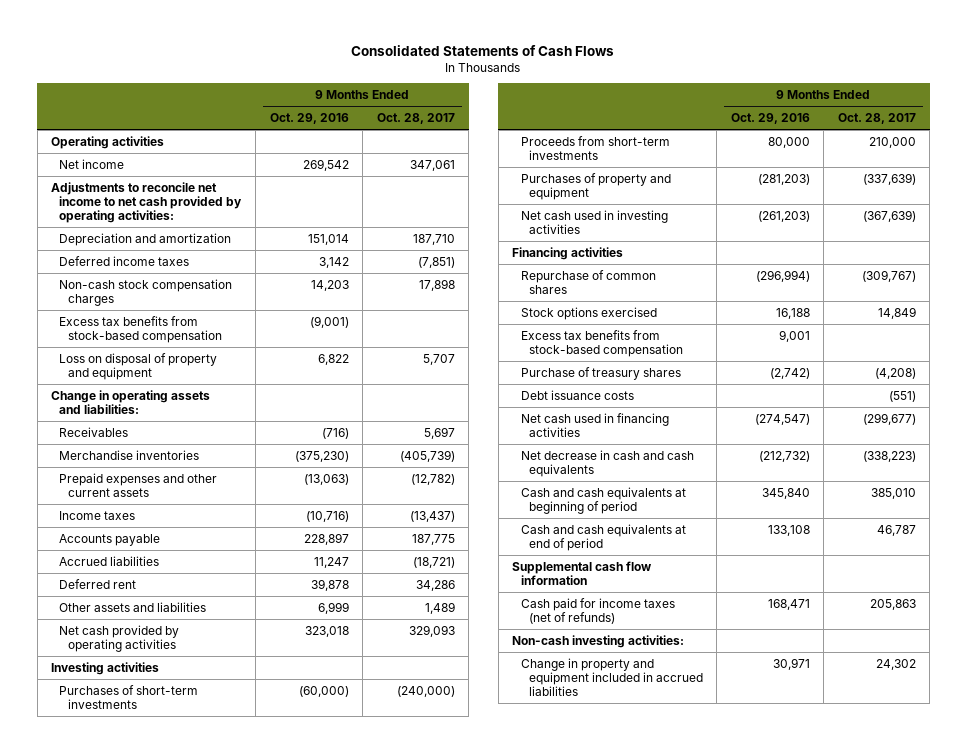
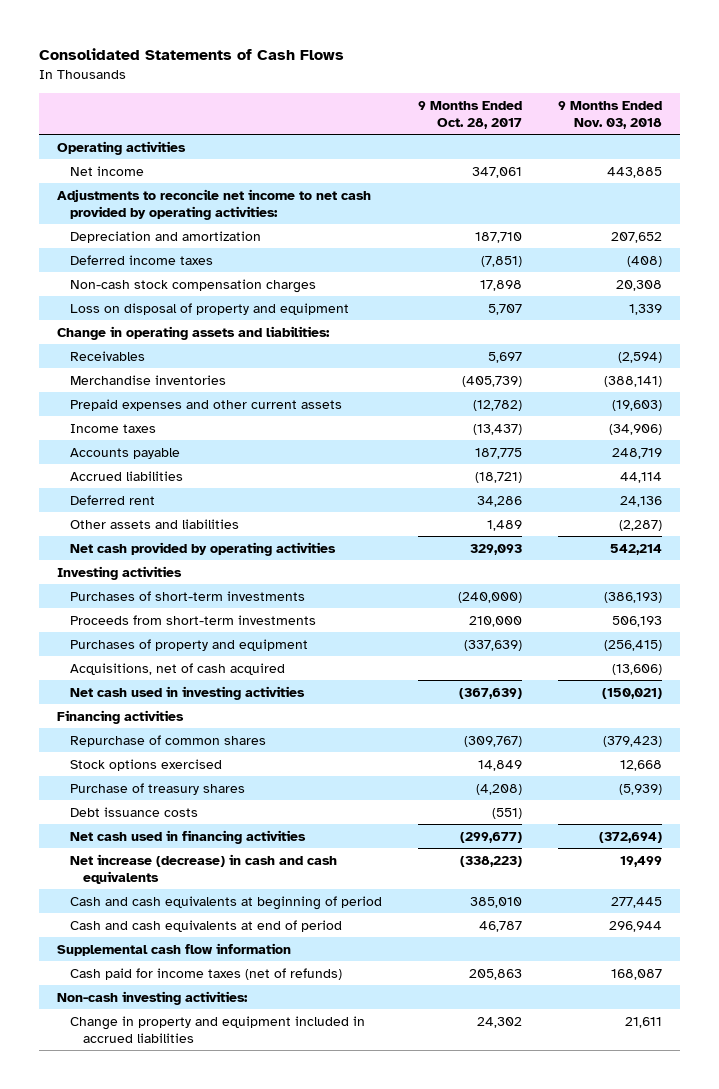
- | 9 Months Ended Oct. 29, 2016 | 9 Months Ended Oct. 28, 2017
+ | 9 Months Ended Oct. 28, 2017 | 9 Months Ended Nov. 03, 2018
- Excess tax benefits from stock-based compensation | (9,001) |
+ Acquisitions, net of cash acquired | | (13,606)
- Excess tax benefits from stock-based compensation | 9,001 |
- Net decrease in cash and cash equivalents | (212,732) | (338,223)
+ Net increase (decrease) in cash and cash equivalents | (338,223) | 19,499

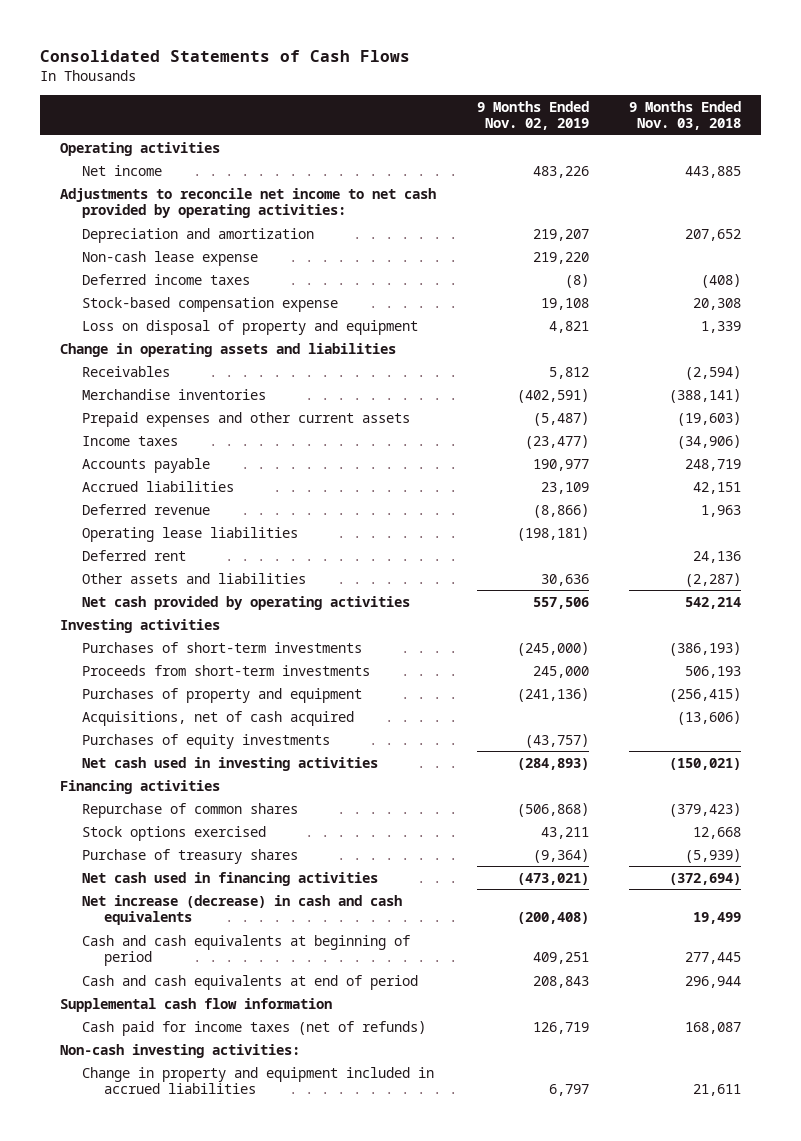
- | 9 Months Ended Oct. 28, 2017 | 9 Months Ended Nov. 03, 2018
+ | 9 Months Ended Nov. 02, 2019 | 9 Months Ended Nov. 03, 2018
+ Non-cash lease expense | 219,220 |
- Non-cash stock compensation charges | 17,898 | 20,308
+ Stock-based compensation expense | 19,108 | 20,308
- Change in operating assets and liabilities:
+ Change in operating assets and liabilities
- Accrued liabilities | (18,721) | 44,114
+ Accrued liabilities | 23,109 | 42,151
+ Deferred revenue | (8,866) | 1,963
+ Operating lease liabilities | (198,181) |
+ Purchases of equity investments | (43,757) |
- Debt issuance costs | (551) |

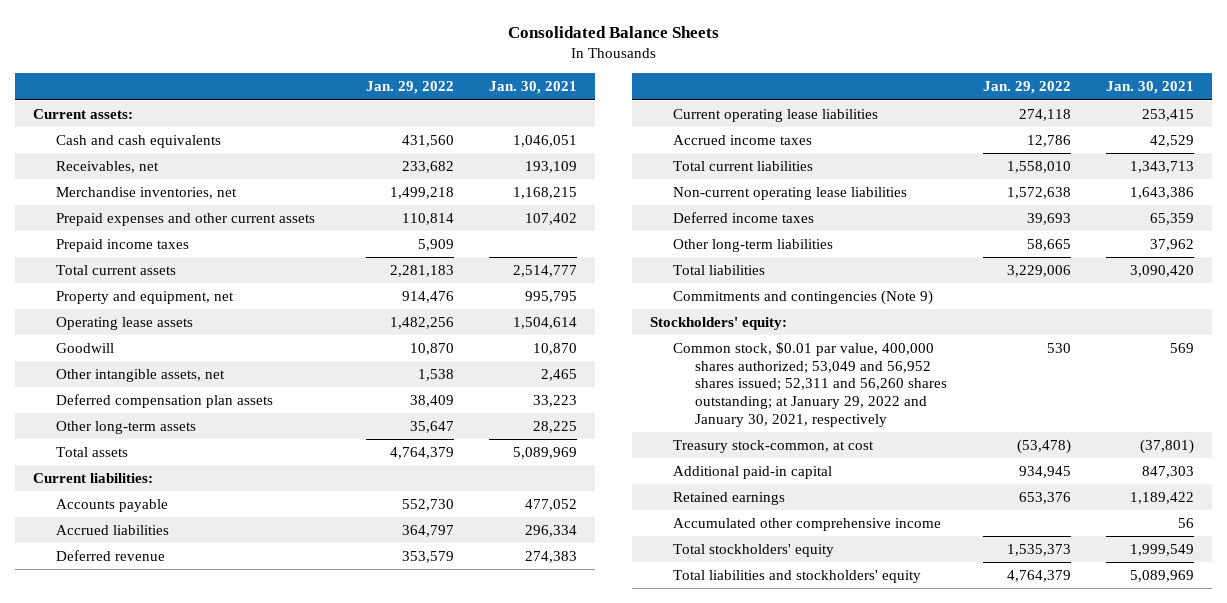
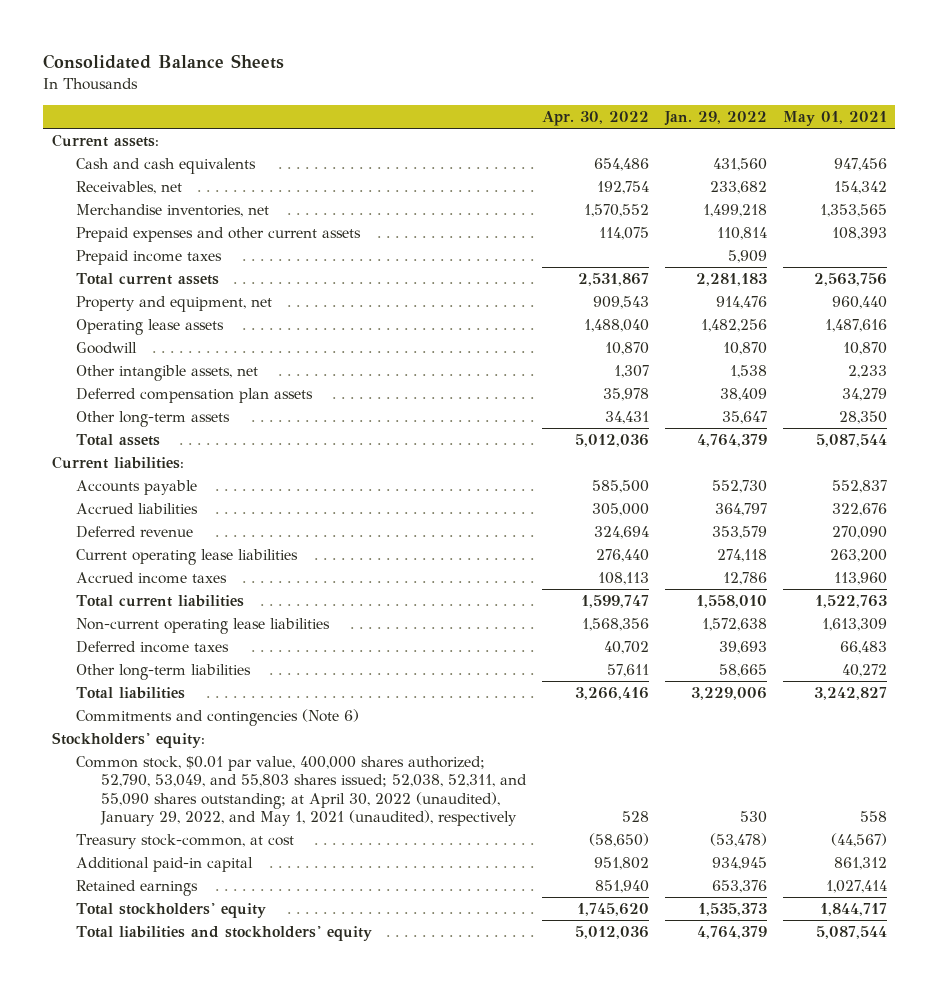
- | Jan. 29, 2022 | Jan. 30, 2021
+ | Apr. 30, 2022 | Jan. 29, 2022 | May 01, 2021
- Commitments and contingencies (Note 9)
+ Commitments and contingencies (Note 6)
- Common stock, $0.01 par value, 400,000 shares authorized; 53,049 and 56,952 shares issued; 52,311 and 56,260 shares outstanding; at January 29, 2022 and January 30, 2021, respectively | 530 | 569
+ Common stock, $0.01 par value, 400,000 shares authorized; 52,790, 53,049, and 55,803 shares issued; 52,038, 52,311, and 55,090 shares outstanding; at April 30, 2022 (unaudited), January 29, 2022, and May 1, 2021 (unaudited), respectively | 528 | 530 | 558
- Accumulated other comprehensive income | | 56

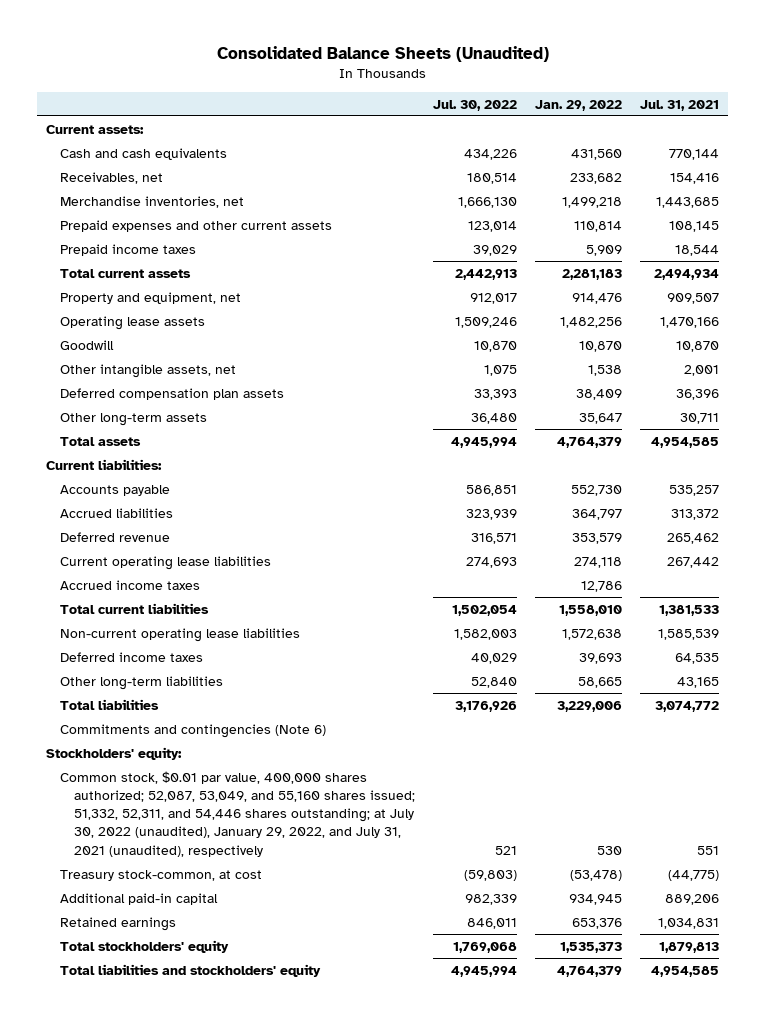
- Consolidated Balance Sheets
+ Consolidated Balance Sheets (Unaudited)
- | Apr. 30, 2022 | Jan. 29, 2022 | May 01, 2021
+ | Jul. 30, 2022 | Jan. 29, 2022 | Jul. 31, 2021
- Common stock, $0.01 par value, 400,000 shares authorized; 52,790, 53,049, and 55,803 shares issued; 52,038, 52,311, and 55,090 shares outstanding; at April 30, 2022 (unaudited), January 29, 2022, and May 1, 2021 (unaudited), respectively | 528 | 530 | 558
+ Common stock, $0.01 par value, 400,000 shares authorized; 52,087, 53,049, and 55,160 shares issued; 51,332, 52,311, and 54,446 shares outstanding; at July 30, 2022 (unaudited), January 29, 2022, and July 31, 2021 (unaudited), respectively | 521 | 530 | 551

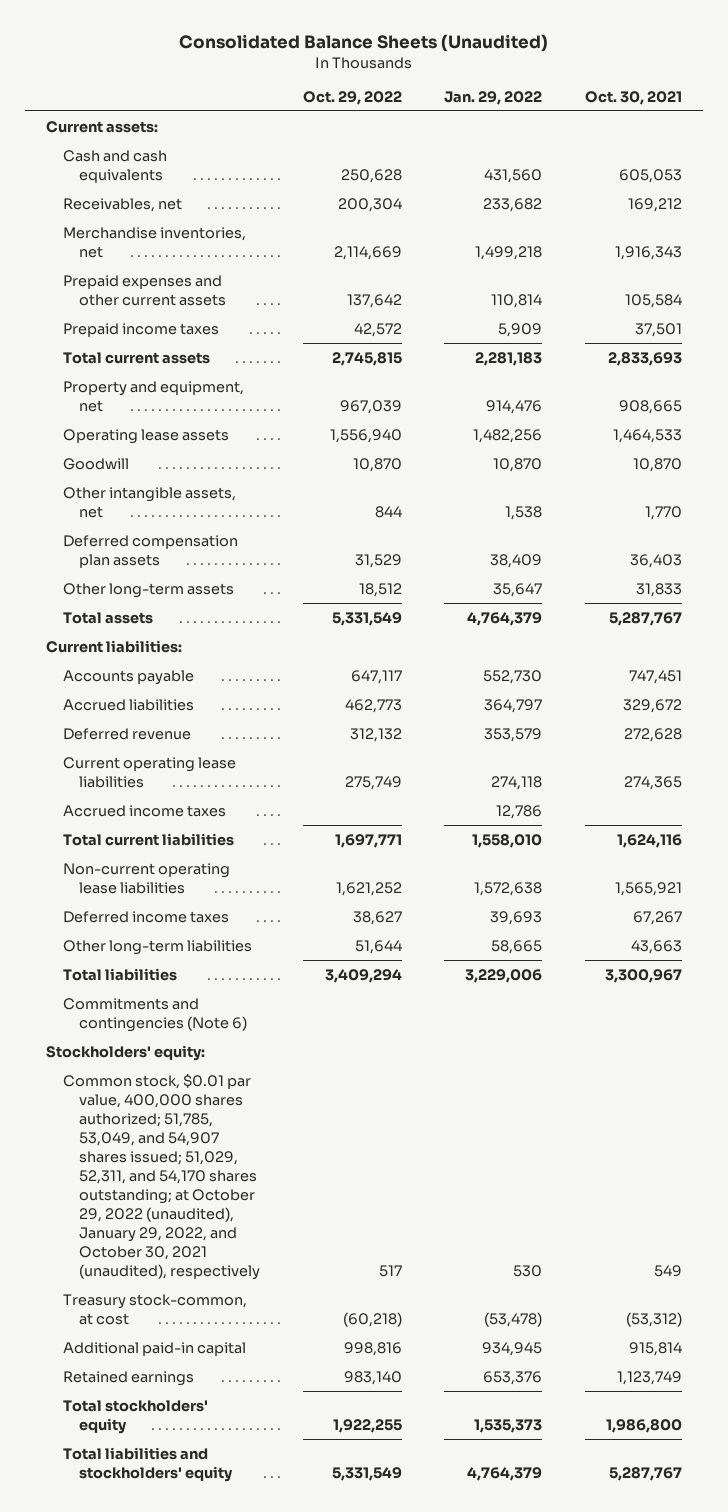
- | Jul. 30, 2022 | Jan. 29, 2022 | Jul. 31, 2021
+ | Oct. 29, 2022 | Jan. 29, 2022 | Oct. 30, 2021
- Common stock, $0.01 par value, 400,000 shares authorized; 52,087, 53,049, and 55,160 shares issued; 51,332, 52,311, and 54,446 shares outstanding; at July 30, 2022 (unaudited), January 29, 2022, and July 31, 2021 (unaudited), respectively | 521 | 530 | 551
+ Common stock, $0.01 par value, 400,000 shares authorized; 51,785, 53,049, and 54,907 shares issued; 51,029, 52,311, and 54,170 shares outstanding; at October 29, 2022 (unaudited), January 29, 2022, and October 30, 2021 (unaudited), respectively | 517 | 530 | 549

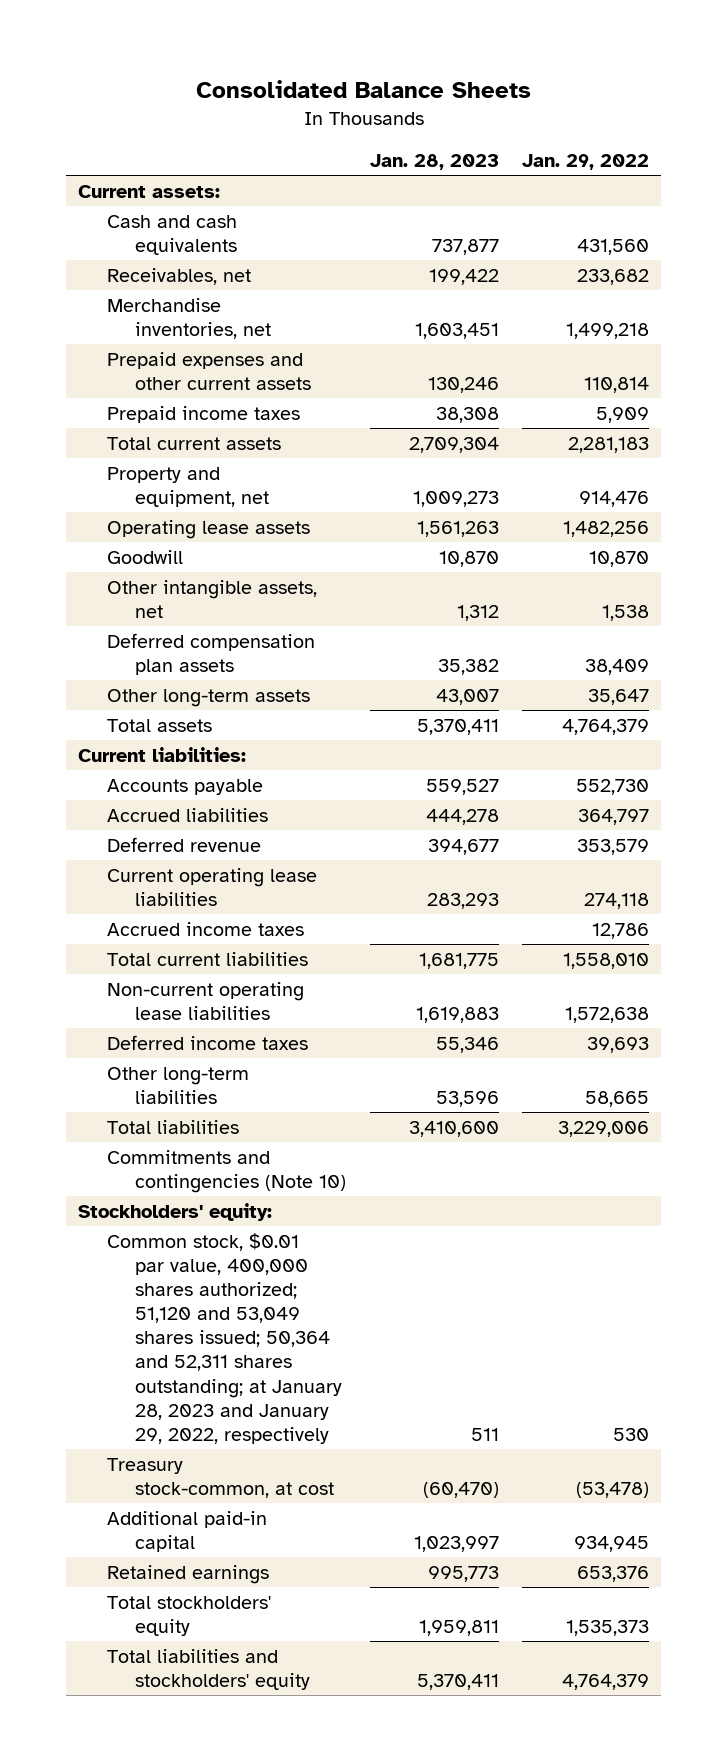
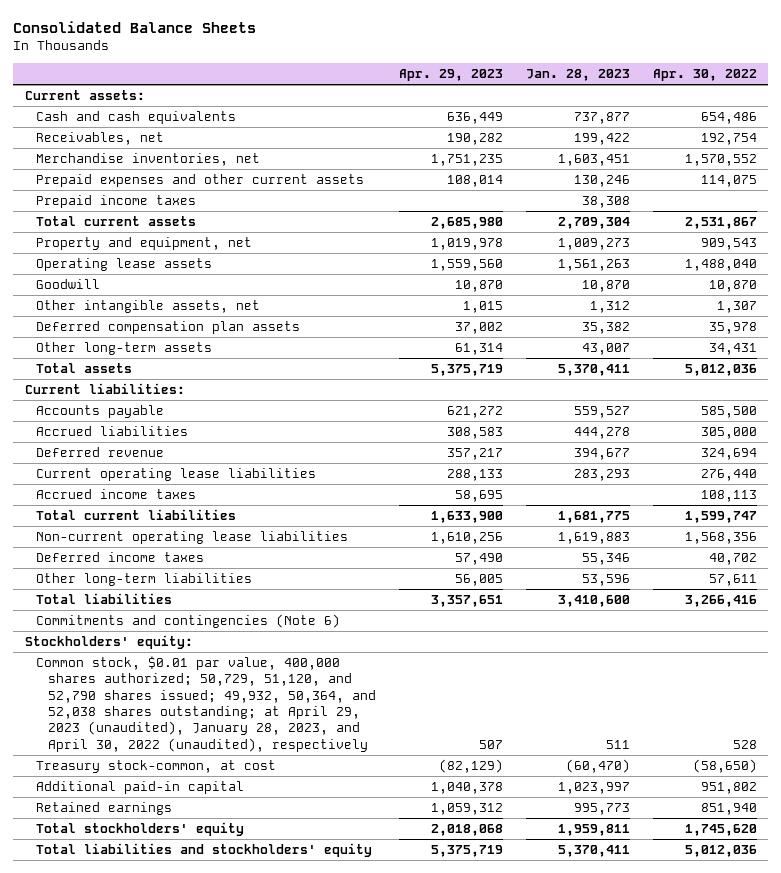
- | Jan. 28, 2023 | Jan. 29, 2022
+ | Apr. 29, 2023 | Jan. 28, 2023 | Apr. 30, 2022
- Commitments and contingencies (Note 10)
+ Commitments and contingencies (Note 6)
- Common stock, $0.01 par value, 400,000 shares authorized; 51,120 and 53,049 shares issued; 50,364 and 52,311 shares outstanding; at January 28, 2023 and January 29, 2022, respectively | 511 | 530
+ Common stock, $0.01 par value, 400,000 shares authorized; 50,729, 51,120, and 52,790 shares issued; 49,932, 50,364, and 52,038 shares outstanding; at April 29, 2023 (unaudited), January 28, 2023, and April 30, 2022 (unaudited), respectively | 507 | 511 | 528

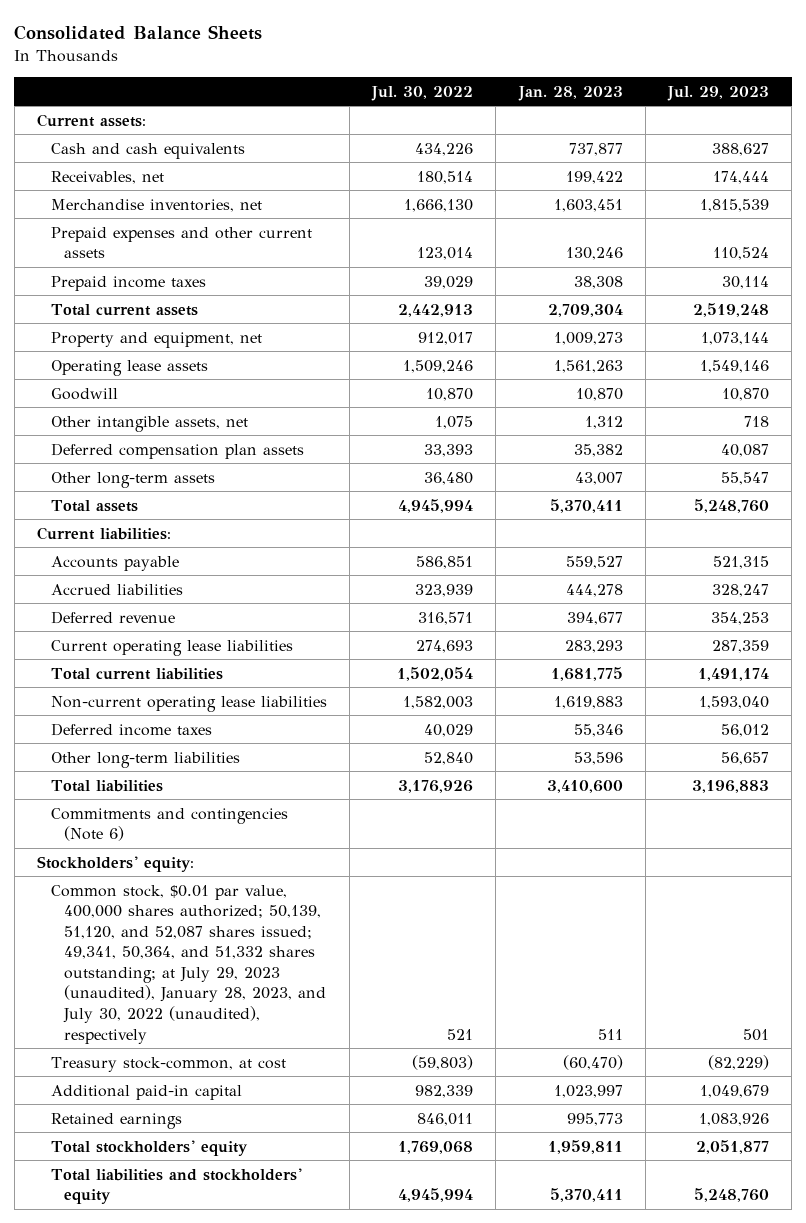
- | Apr. 29, 2023 | Jan. 28, 2023 | Apr. 30, 2022
+ | Jul. 30, 2022 | Jan. 28, 2023 | Jul. 29, 2023
- Accrued income taxes | 58,695 | | 108,113
- Common stock, $0.01 par value, 400,000 shares authorized; 50,729, 51,120, and 52,790 shares issued; 49,932, 50,364, and 52,038 shares outstanding; at April 29, 2023 (unaudited), January 28, 2023, and April 30, 2022 (unaudited), respectively | 507 | 511 | 528
+ Common stock, $0.01 par value, 400,000 shares authorized; 50,139, 51,120, and 52,087 shares issued; 49,341, 50,364, and 51,332 shares outstanding; at July 29, 2023 (unaudited), January 28, 2023, and July 30, 2022 (unaudited), respectively | 521 | 511 | 501

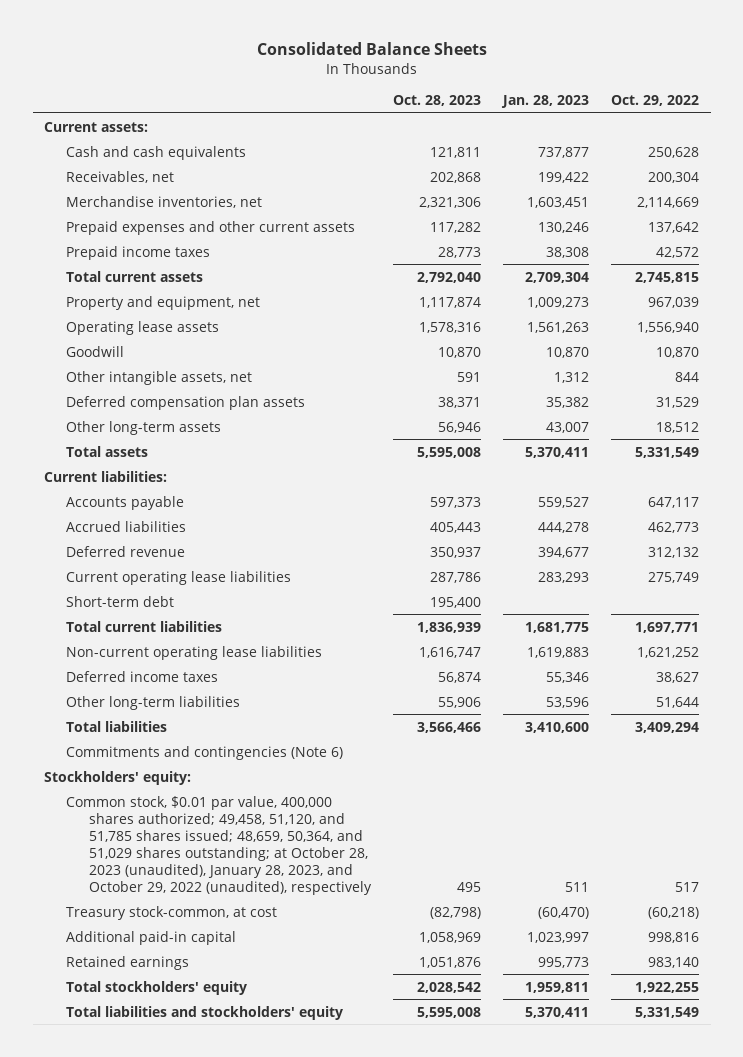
- | Jul. 30, 2022 | Jan. 28, 2023 | Jul. 29, 2023
+ | Oct. 28, 2023 | Jan. 28, 2023 | Oct. 29, 2022
+ Short-term debt | 195,400 | |
- Common stock, $0.01 par value, 400,000 shares authorized; 50,139, 51,120, and 52,087 shares issued; 49,341, 50,364, and 51,332 shares outstanding; at July 29, 2023 (unaudited), January 28, 2023, and July 30, 2022 (unaudited), respectively | 521 | 511 | 501
+ Common stock, $0.01 par value, 400,000 shares authorized; 49,458, 51,120, and 51,785 shares issued; 48,659, 50,364, and 51,029 shares outstanding; at October 28, 2023 (unaudited), January 28, 2023, and October 29, 2022 (unaudited), respectively | 495 | 511 | 517

